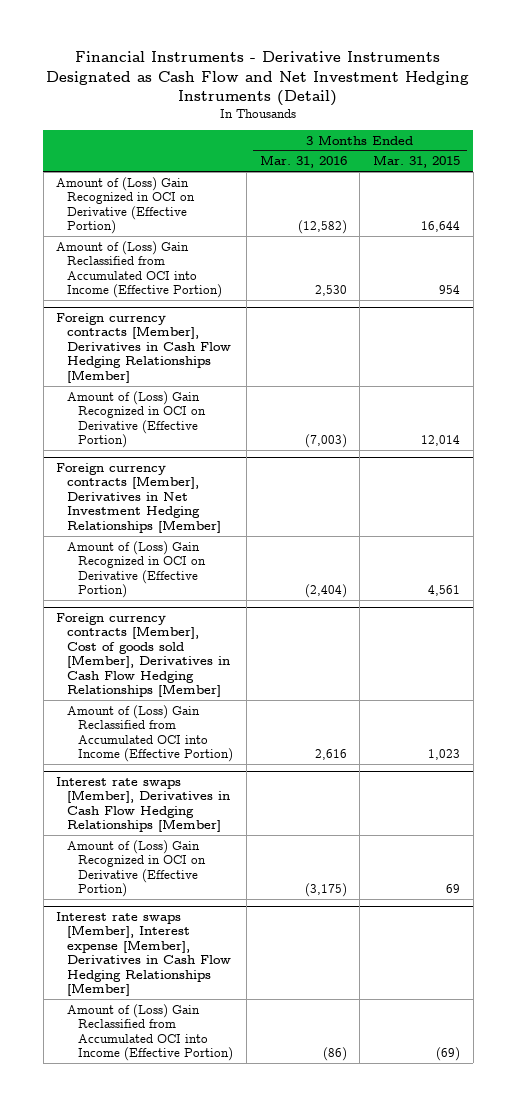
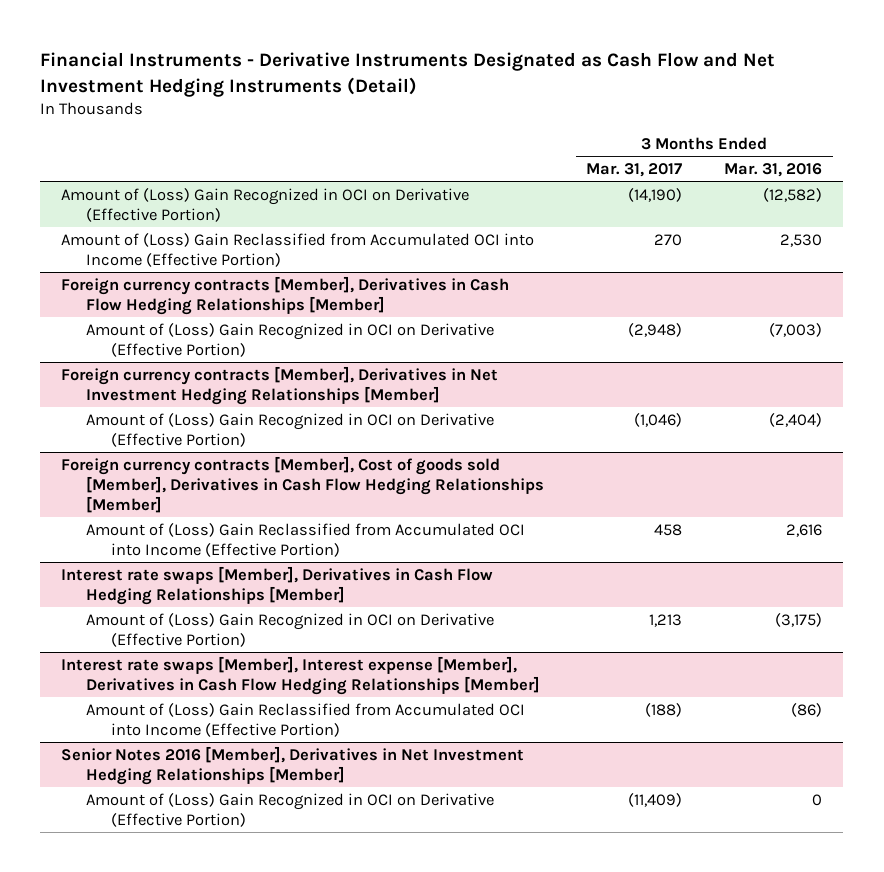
- | 3 Months Ended Mar. 31, 2016 | 3 Months Ended Mar. 31, 2015
+ | 3 Months Ended Mar. 31, 2017 | 3 Months Ended Mar. 31, 2016
+ Senior Notes 2016 [Member], Derivatives in Net Investment Hedging Relationships [Member]
+ Amount of (Loss) Gain Recognized in OCI on Derivative (Effective Portion) | (11,409) | 0

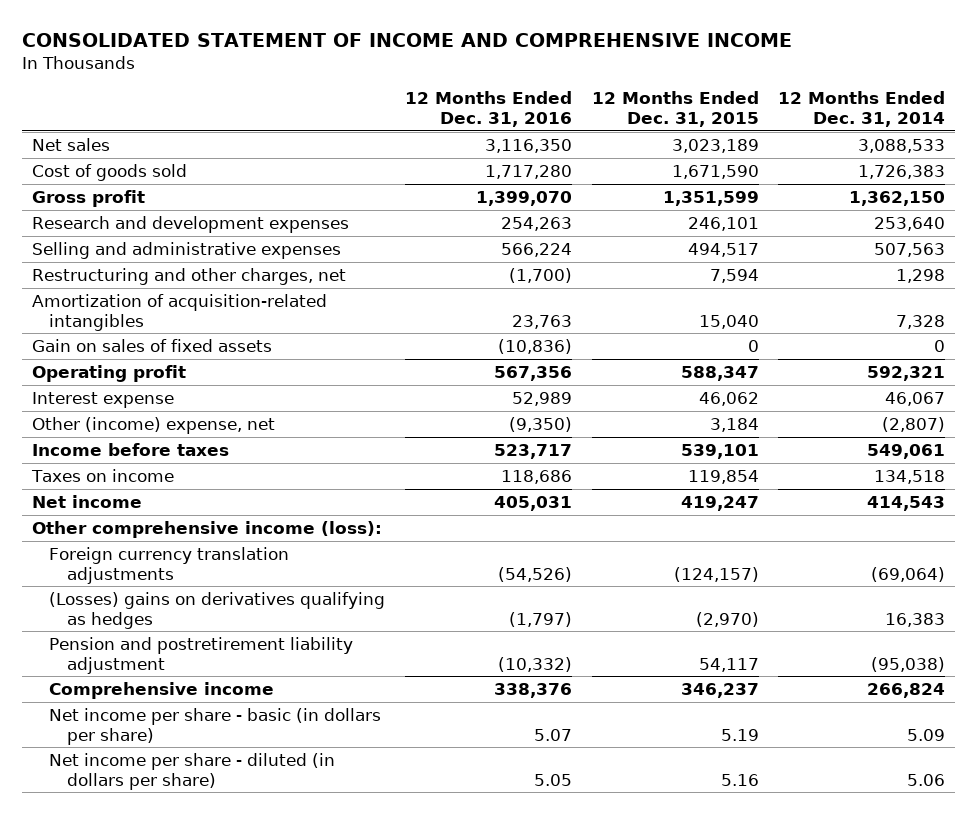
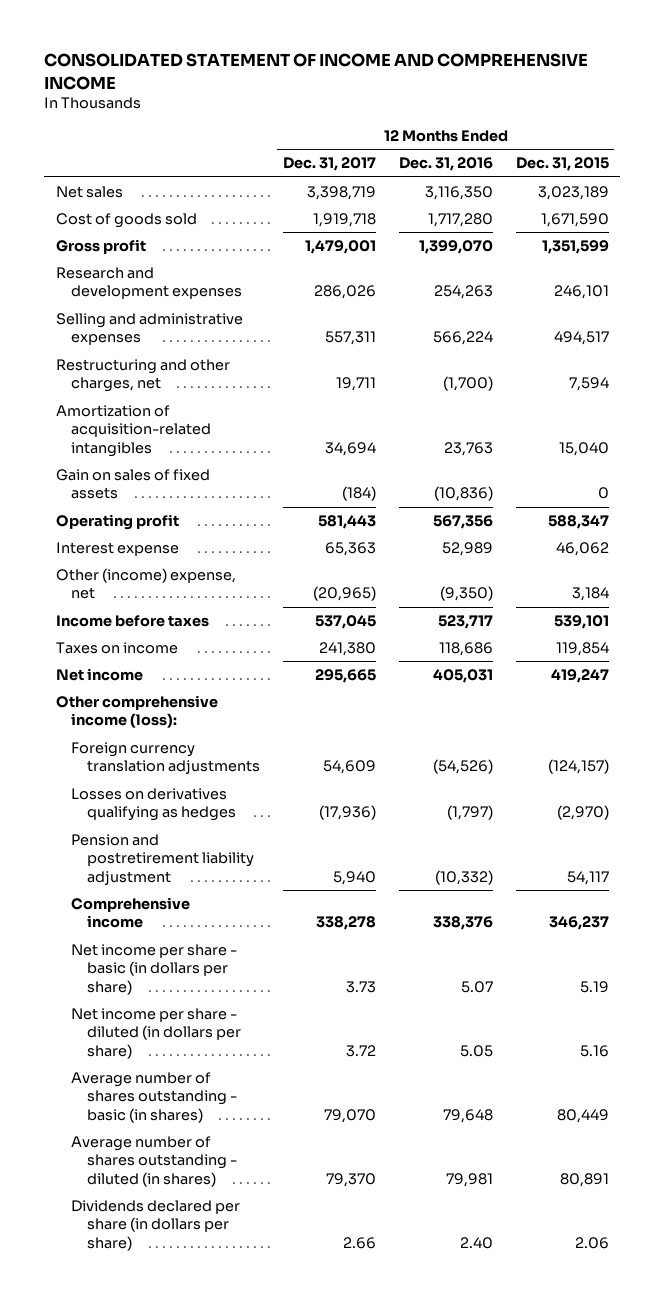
- | 12 Months Ended Dec. 31, 2016 | 12 Months Ended Dec. 31, 2015 | 12 Months Ended Dec. 31, 2014
+ | 12 Months Ended Dec. 31, 2017 | 12 Months Ended Dec. 31, 2016 | 12 Months Ended Dec. 31, 2015
- (Losses) gains on derivatives qualifying as hedges | (1,797) | (2,970) | 16,383
+ Losses on derivatives qualifying as hedges | (17,936) | (1,797) | (2,970)
+ Average number of shares outstanding - basic (in shares) | 79,070 | 79,648 | 80,449
+ Average number of shares outstanding - diluted (in shares) | 79,370 | 79,981 | 80,891
+ Dividends declared per share (in dollars per share) | 2.66 | 2.40 | 2.06

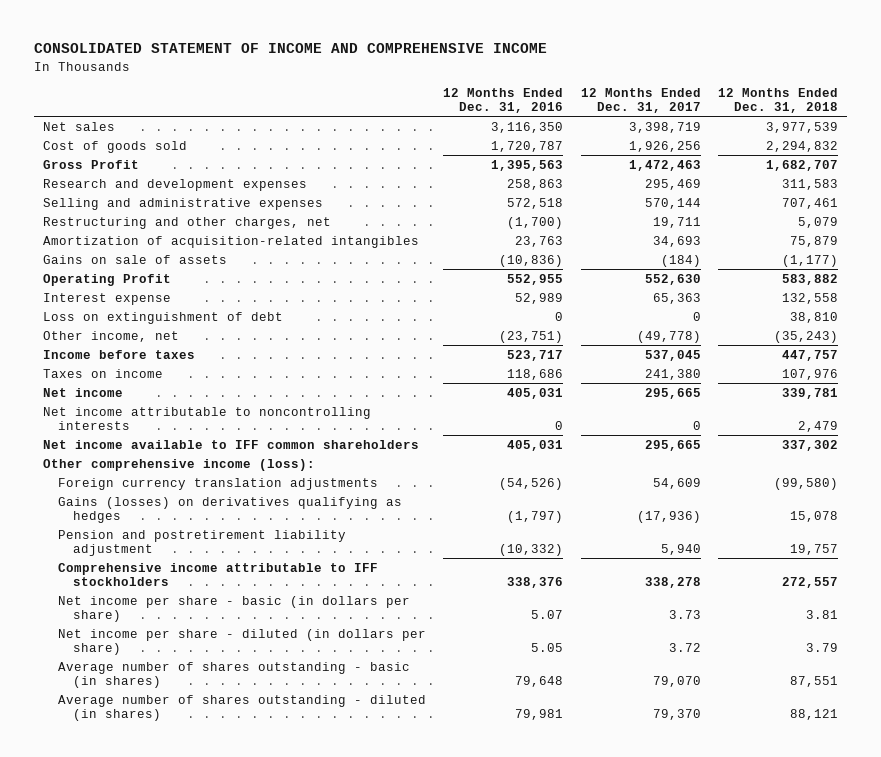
- | 12 Months Ended Dec. 31, 2017 | 12 Months Ended Dec. 31, 2016 | 12 Months Ended Dec. 31, 2015
+ | 12 Months Ended Dec. 31, 2016 | 12 Months Ended Dec. 31, 2017 | 12 Months Ended Dec. 31, 2018
- Cost of goods sold | 1,919,718 | 1,717,280 | 1,671,590
- Gross profit | 1,479,001 | 1,399,070 | 1,351,599
- Research and development expenses | 286,026 | 254,263 | 246,101
- Selling and administrative expenses | 557,311 | 566,224 | 494,517
+ Cost of goods sold | 1,720,787 | 1,926,256 | 2,294,832
+ Gross Profit | 1,395,563 | 1,472,463 | 1,682,707
+ Research and development expenses | 258,863 | 295,469 | 311,583
+ Selling and administrative expenses | 572,518 | 570,144 | 707,461
- Amortization of acquisition-related intangibles | 34,694 | 23,763 | 15,040
- Gain on sales of fixed assets | (184) | (10,836) | 0
- Operating profit | 581,443 | 567,356 | 588,347
+ Amortization of acquisition-related intangibles | 23,763 | 34,693 | 75,879
+ Gains on sale of assets | (10,836) | (184) | (1,177)
+ Operating Profit | 552,955 | 552,630 | 583,882
- Other (income) expense, net | (20,965) | (9,350) | 3,184
+ Loss on extinguishment of debt | 0 | 0 | 38,810
+ Other income, net | (23,751) | (49,778) | (35,243)
+ Net income attributable to noncontrolling interests | 0 | 0 | 2,479
+ Net income available to IFF common shareholders | 405,031 | 295,665 | 337,302
- Losses on derivatives qualifying as hedges | (17,936) | (1,797) | (2,970)
+ Gains (losses) on derivatives qualifying as hedges | (1,797) | (17,936) | 15,078
- Comprehensive income | 338,278 | 338,376 | 346,237
+ Comprehensive income attributable to IFF stockholders | 338,376 | 338,278 | 272,557
- Dividends declared per share (in dollars per share) | 2.66 | 2.40 | 2.06

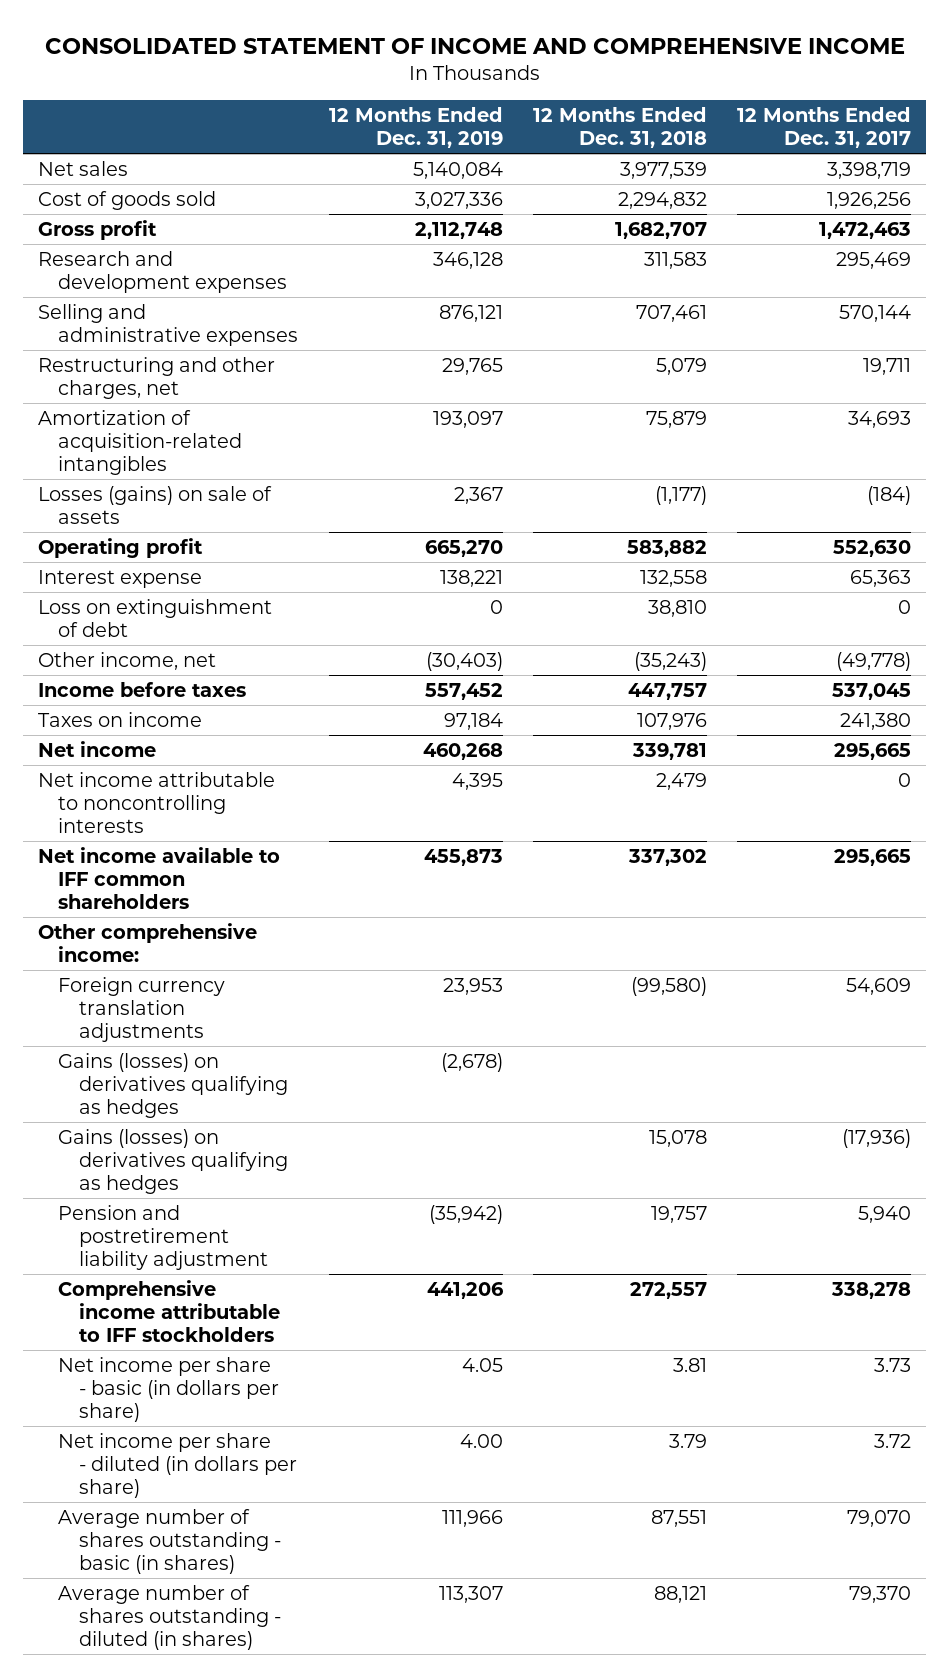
- | 12 Months Ended Dec. 31, 2016 | 12 Months Ended Dec. 31, 2017 | 12 Months Ended Dec. 31, 2018
+ | 12 Months Ended Dec. 31, 2019 | 12 Months Ended Dec. 31, 2018 | 12 Months Ended Dec. 31, 2017
- Gross Profit | 1,395,563 | 1,472,463 | 1,682,707
+ Gross profit | 2,112,748 | 1,682,707 | 1,472,463
- Gains on sale of assets | (10,836) | (184) | (1,177)
- Operating Profit | 552,955 | 552,630 | 583,882
+ Losses (gains) on sale of assets | 2,367 | (1,177) | (184)
+ Operating profit | 665,270 | 583,882 | 552,630
- Other comprehensive income (loss):
+ Other comprehensive income:
+ Gains (losses) on derivatives qualifying as hedges | (2,678) | |

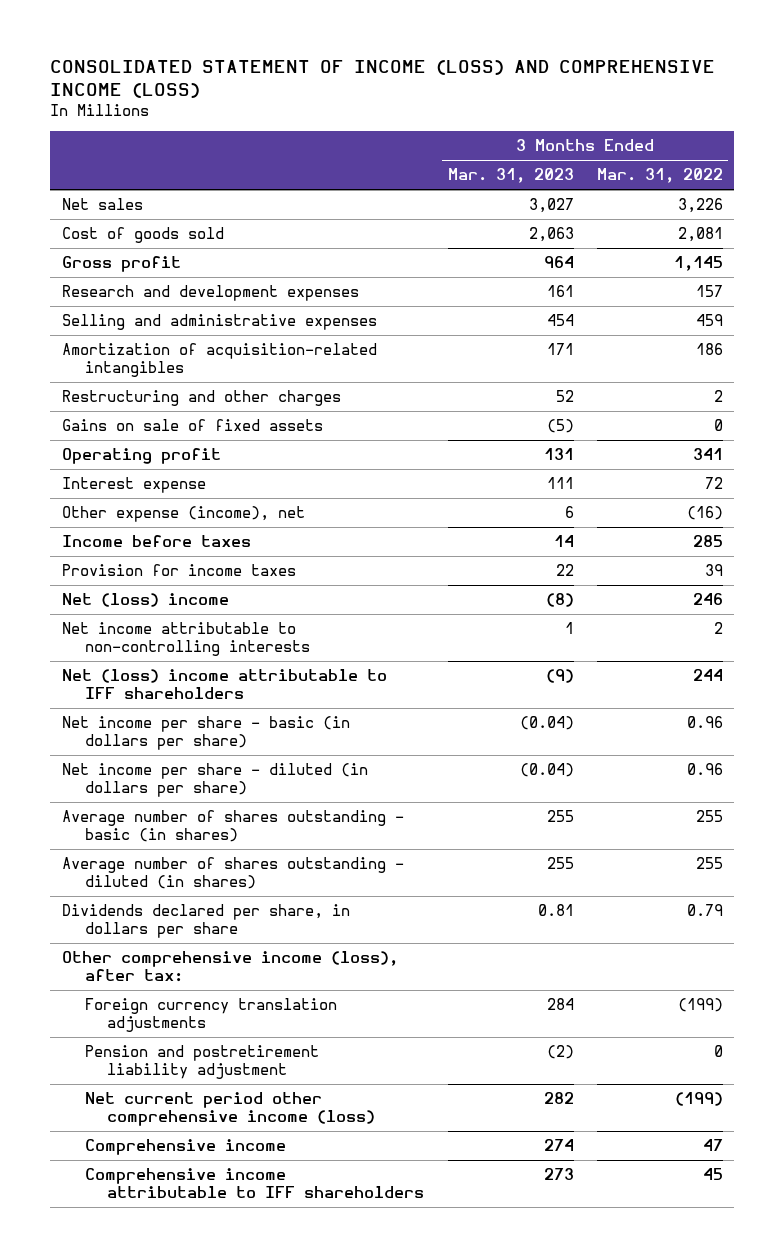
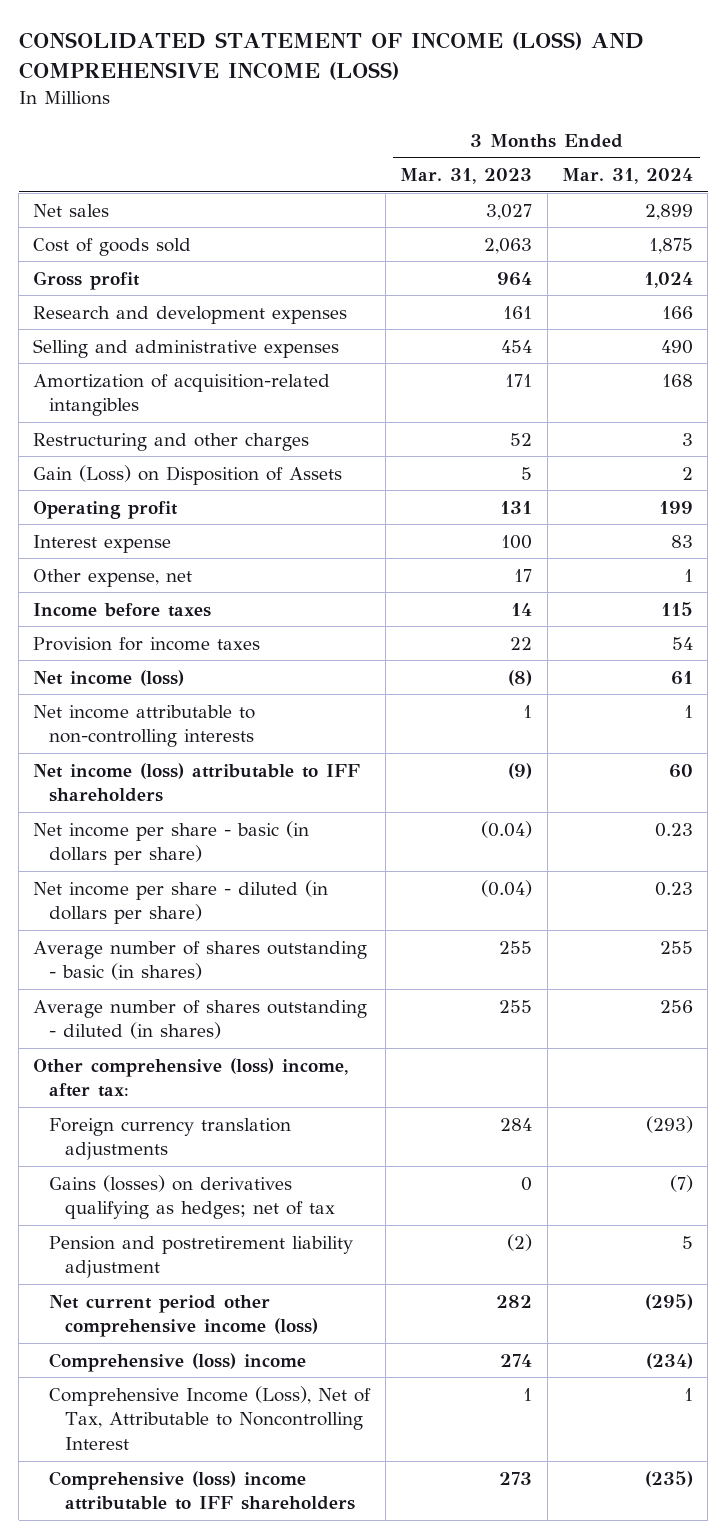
- | 3 Months Ended Mar. 31, 2023 | 3 Months Ended Mar. 31, 2022
+ | 3 Months Ended Mar. 31, 2023 | 3 Months Ended Mar. 31, 2024
- Gains on sale of fixed assets | (5) | 0
+ Gain (Loss) on Disposition of Assets | 5 | 2
- Interest expense | 111 | 72
- Other expense (income), net | 6 | (16)
+ Interest expense | 100 | 83
+ Other expense, net | 17 | 1
- Net (loss) income | (8) | 246
+ Net income (loss) | (8) | 61
- Net (loss) income attributable to IFF shareholders | (9) | 244
+ Net income (loss) attributable to IFF shareholders | (9) | 60
- Dividends declared per share, in dollars per share | 0.81 | 0.79
- Other comprehensive income (loss), after tax:
+ Other comprehensive (loss) income, after tax:
+ Gains (losses) on derivatives qualifying as hedges; net of tax | 0 | (7)
- Comprehensive income | 274 | 47
- Comprehensive income attributable to IFF shareholders | 273 | 45
+ Comprehensive (loss) income | 274 | (234)
+ Comprehensive Income (Loss), Net of Tax, Attributable to Noncontrolling Interest | 1 | 1
+ Comprehensive (loss) income attributable to IFF shareholders | 273 | (235)

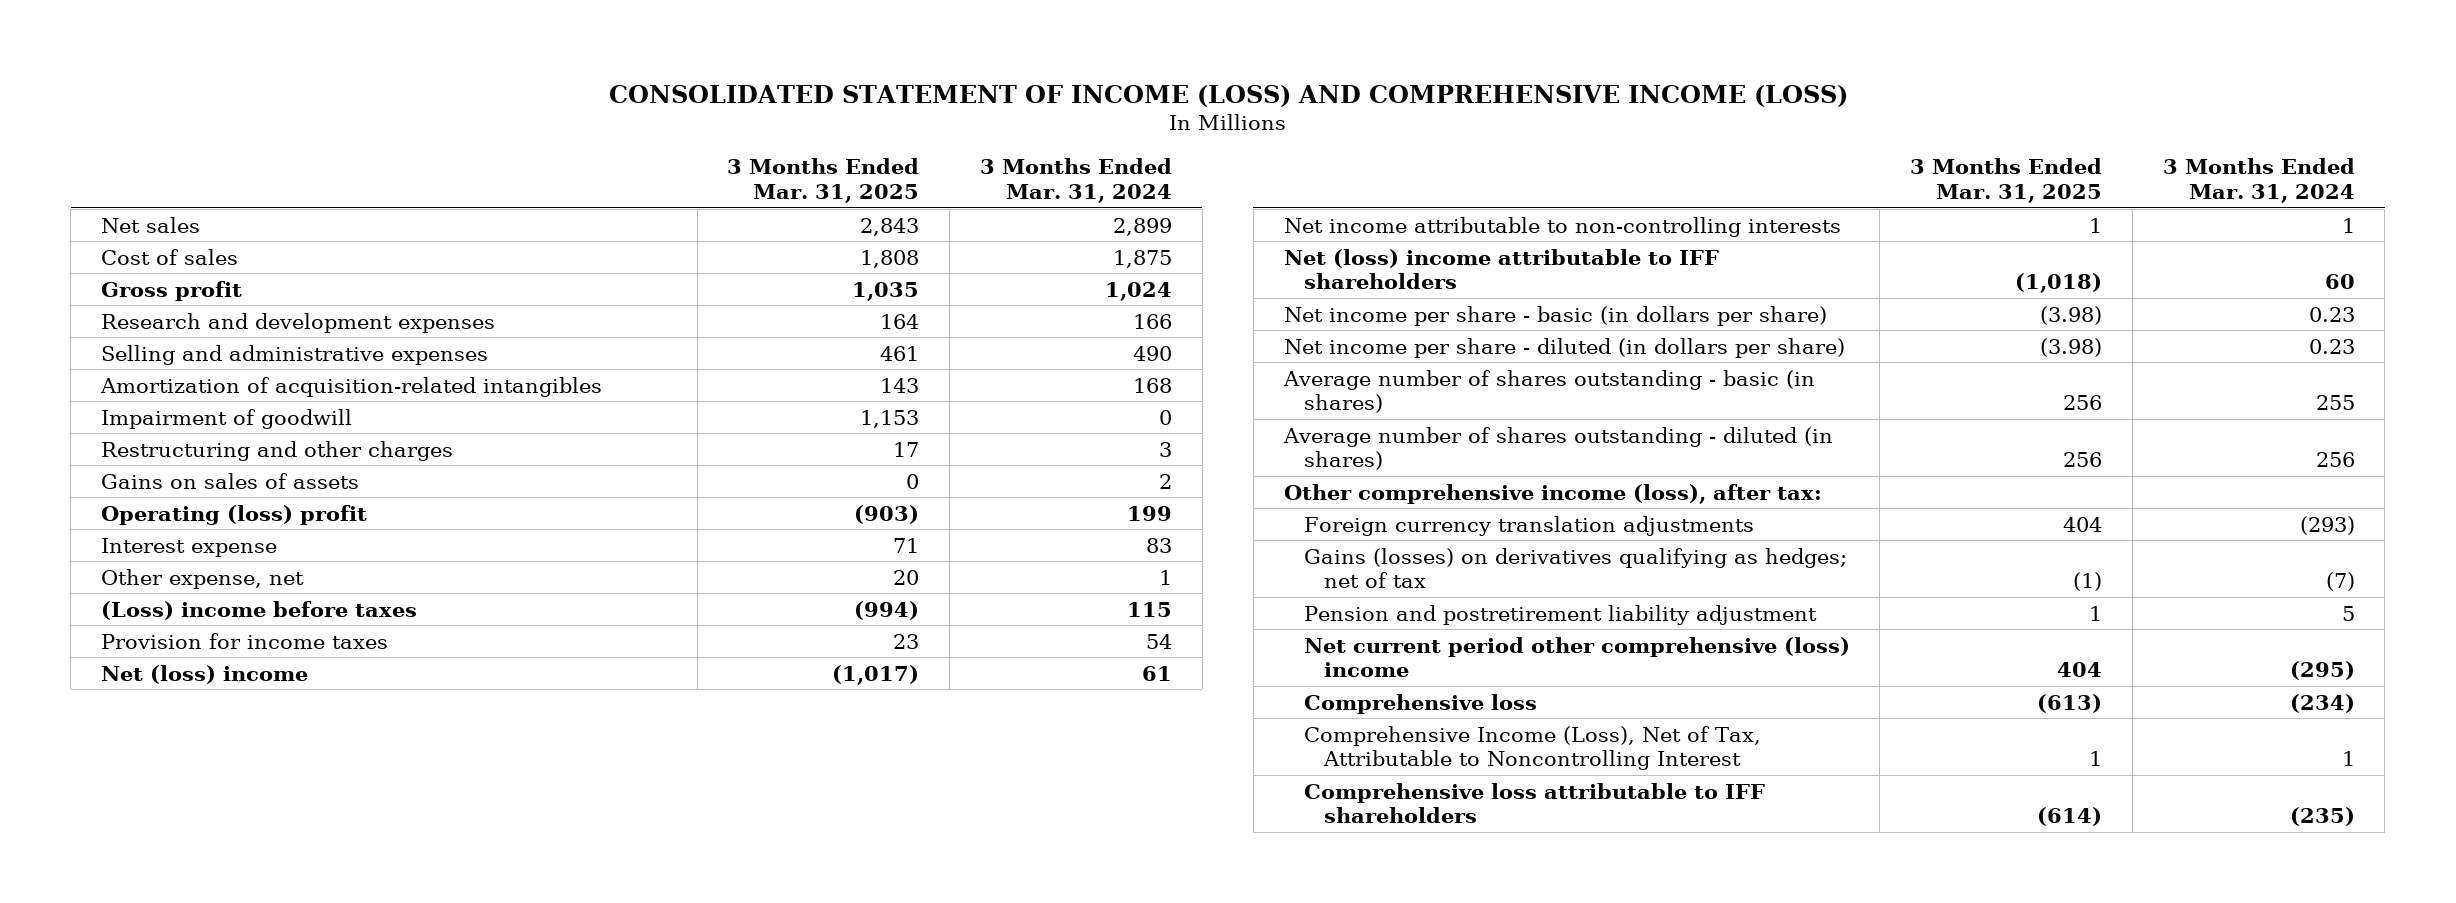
- | 3 Months Ended Mar. 31, 2023 | 3 Months Ended Mar. 31, 2024
+ | 3 Months Ended Mar. 31, 2025 | 3 Months Ended Mar. 31, 2024
- Cost of goods sold | 2,063 | 1,875
+ Cost of sales | 1,808 | 1,875
+ Impairment of goodwill | 1,153 | 0
- Gain (Loss) on Disposition of Assets | 5 | 2
- Operating profit | 131 | 199
+ Gains on sales of assets | 0 | 2
+ Operating (loss) profit | (903) | 199
- Income before taxes | 14 | 115
+ (Loss) income before taxes | (994) | 115
- Net income (loss) | (8) | 61
+ Net (loss) income | (1,017) | 61
- Net income (loss) attributable to IFF shareholders | (9) | 60
+ Net (loss) income attributable to IFF shareholders | (1,018) | 60
- Other comprehensive (loss) income, after tax:
+ Other comprehensive income (loss), after tax:
- Net current period other comprehensive income (loss) | 282 | (295)
- Comprehensive (loss) income | 274 | (234)
+ Net current period other comprehensive (loss) income | 404 | (295)
+ Comprehensive loss | (613) | (234)
- Comprehensive (loss) income attributable to IFF shareholders | 273 | (235)
+ Comprehensive loss attributable to IFF shareholders | (614) | (235)

